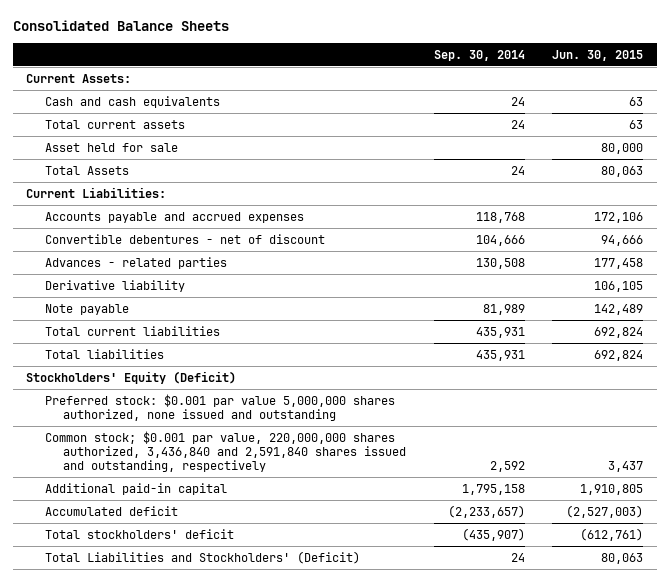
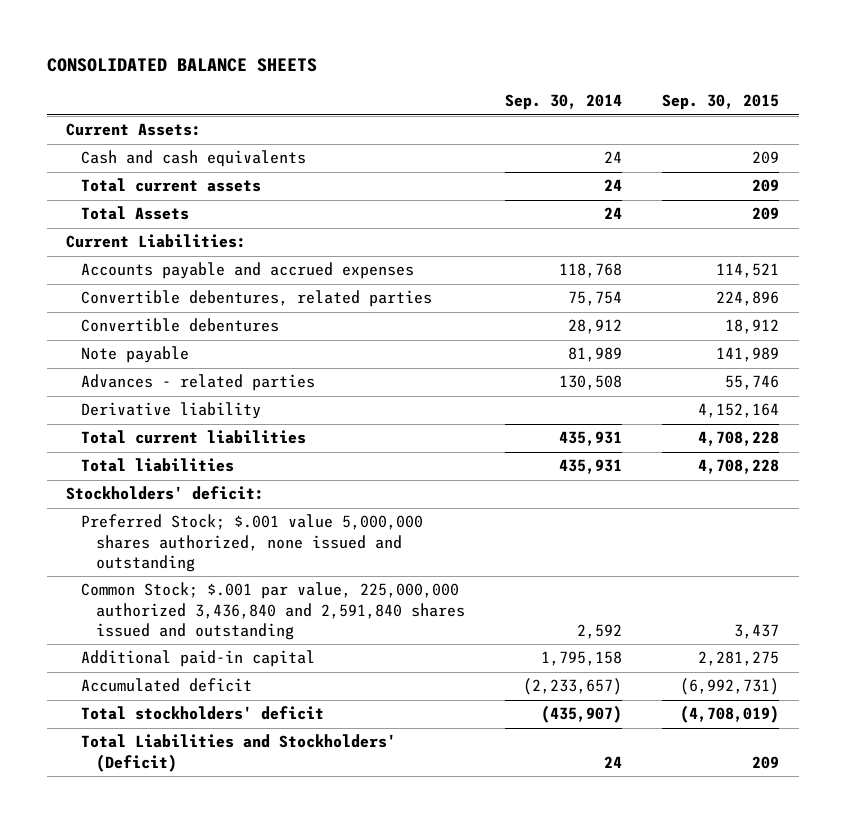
- Consolidated Balance Sheets
+ CONSOLIDATED BALANCE SHEETS
- | Sep. 30, 2014 | Jun. 30, 2015
+ | Sep. 30, 2014 | Sep. 30, 2015
- Asset held for sale | | 80,000
- Convertible debentures - net of discount | 104,666 | 94,666
+ Convertible debentures, related parties | 75,754 | 224,896
+ Convertible debentures | 28,912 | 18,912
moved up: Note payable | 81,989 | 141,989
- Stockholders' Equity (Deficit)
- Preferred stock: $0.001 par value 5,000,000 shares authorized, none issued and outstanding
- Common stock; $0.001 par value, 220,000,000 shares authorized, 3,436,840 and 2,591,840 shares issued and outstanding, respectively | 2,592 | 3,437
+ Stockholders' deficit:
+ Preferred Stock; $.001 value 5,000,000 shares authorized, none issued and outstanding
+ Common Stock; $.001 par value, 225,000,000 authorized 3,436,840 and 2,591,840 shares issued and outstanding | 2,592 | 3,437

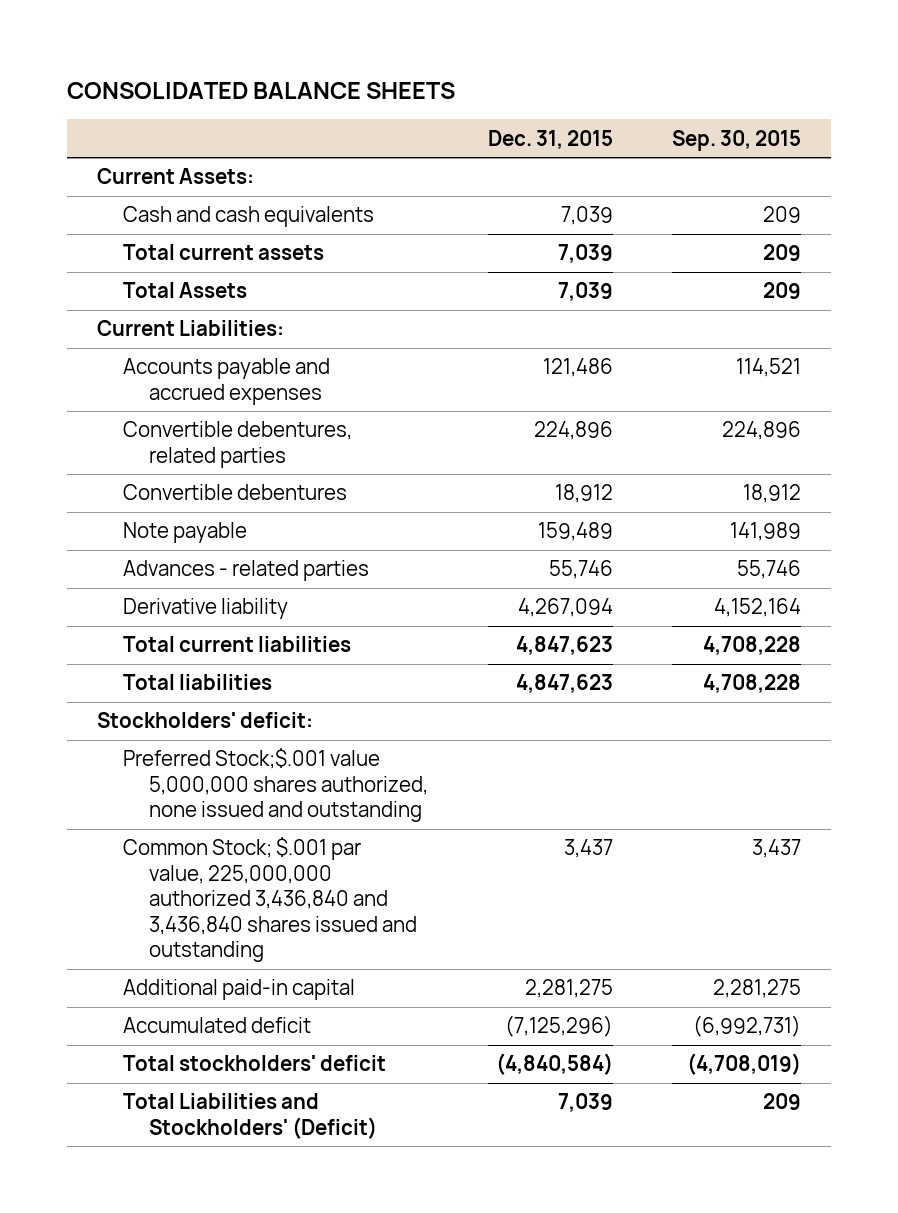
- | Sep. 30, 2014 | Sep. 30, 2015
+ | Dec. 31, 2015 | Sep. 30, 2015
- Preferred Stock; $.001 value 5,000,000 shares authorized, none issued and outstanding
- Common Stock; $.001 par value, 225,000,000 authorized 3,436,840 and 2,591,840 shares issued and outstanding | 2,592 | 3,437
+ Preferred Stock;$.001 value 5,000,000 shares authorized, none issued and outstanding
+ Common Stock; $.001 par value, 225,000,000 authorized 3,436,840 and 3,436,840 shares issued and outstanding | 3,437 | 3,437

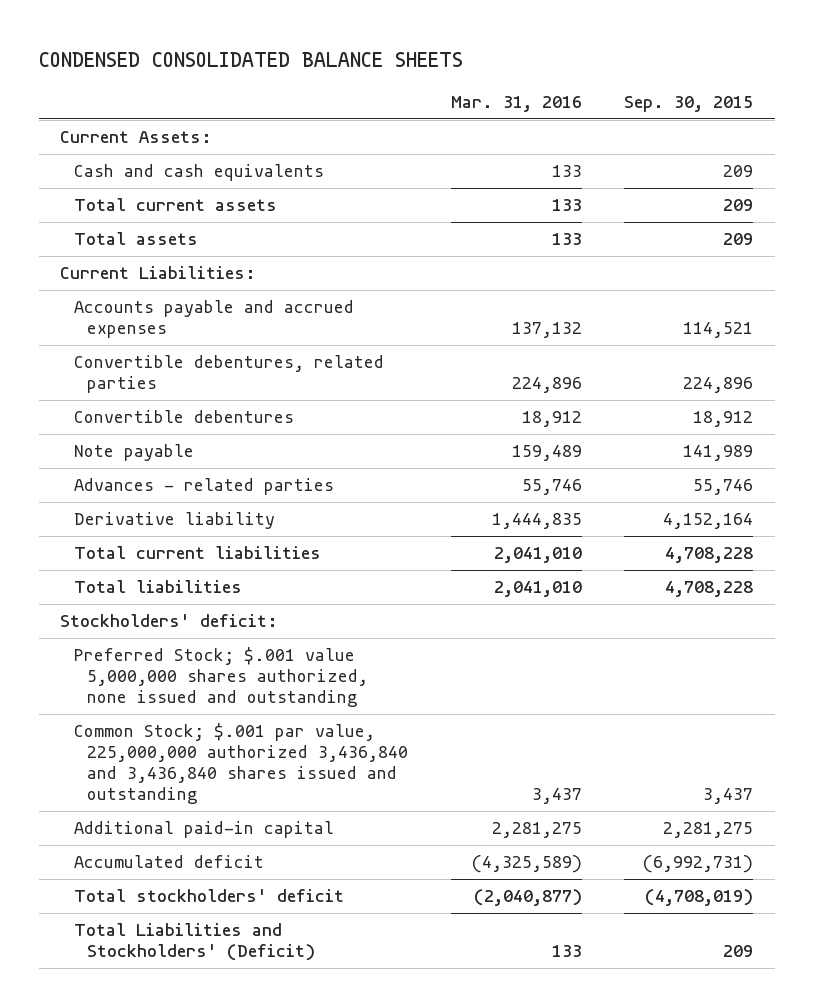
- CONSOLIDATED BALANCE SHEETS
+ CONDENSED CONSOLIDATED BALANCE SHEETS
- | Dec. 31, 2015 | Sep. 30, 2015
+ | Mar. 31, 2016 | Sep. 30, 2015
- Total Assets | 7,039 | 209
+ Total assets | 133 | 209
- Preferred Stock;$.001 value 5,000,000 shares authorized, none issued and outstanding
+ Preferred Stock; $.001 value 5,000,000 shares authorized, none issued and outstanding

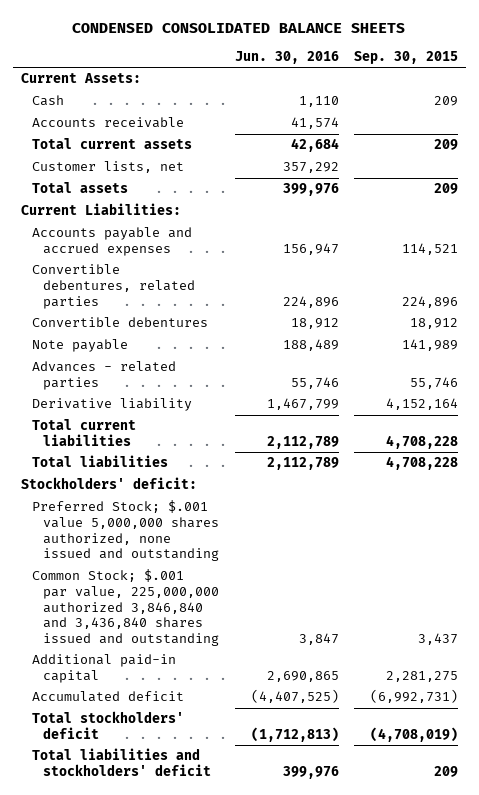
- | Mar. 31, 2016 | Sep. 30, 2015
+ | Jun. 30, 2016 | Sep. 30, 2015
- Cash and cash equivalents | 133 | 209
+ Cash | 1,110 | 209
+ Accounts receivable | 41,574 |
+ Customer lists, net | 357,292 |
- Common Stock; $.001 par value, 225,000,000 authorized 3,436,840 and 3,436,840 shares issued and outstanding | 3,437 | 3,437
+ Common Stock; $.001 par value, 225,000,000 authorized 3,846,840 and 3,436,840 shares issued and outstanding | 3,847 | 3,437
- Total Liabilities and Stockholders' (Deficit) | 133 | 209
+ Total liabilities and stockholders' deficit | 399,976 | 209

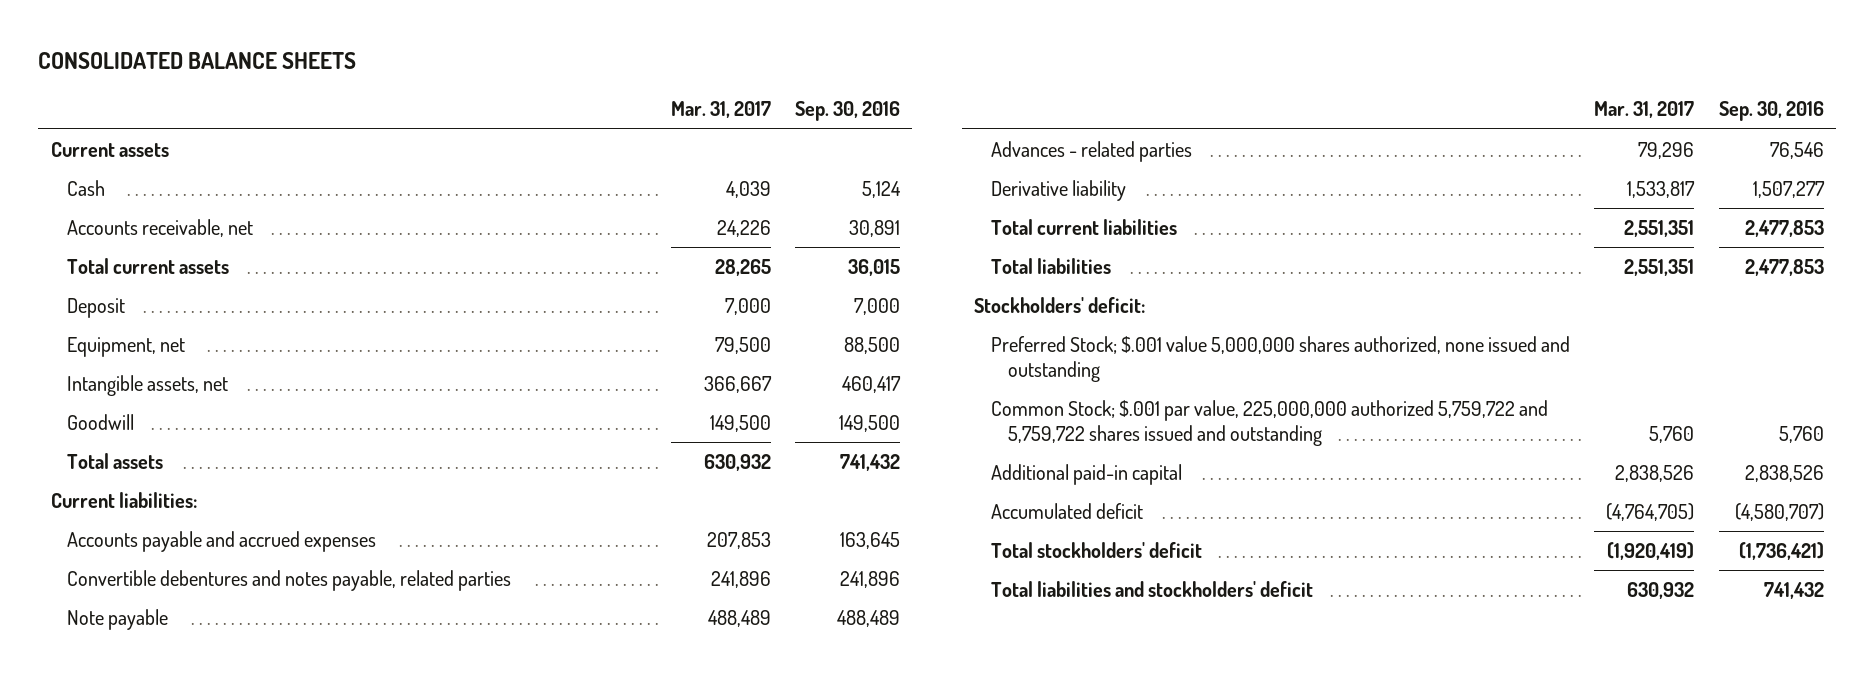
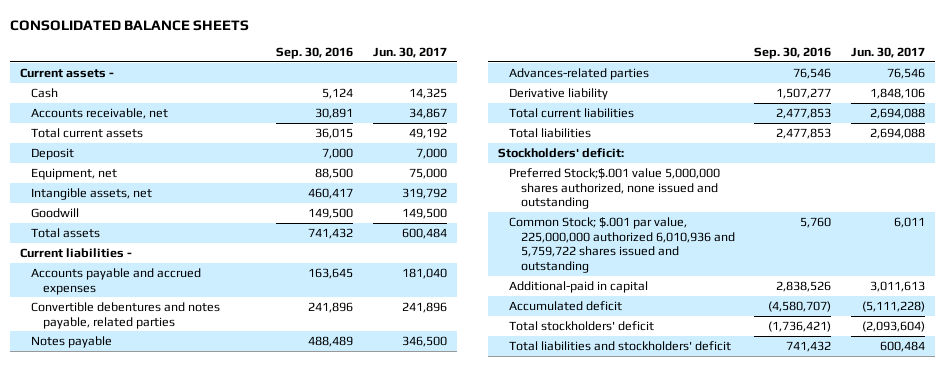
- | Mar. 31, 2017 | Sep. 30, 2016
+ | Sep. 30, 2016 | Jun. 30, 2017
- Current assets
+ Current assets -
- Current liabilities:
+ Current liabilities -
- Note payable | 488,489 | 488,489
- Advances - related parties | 79,296 | 76,546
+ Notes payable | 488,489 | 346,500
+ Advances-related parties | 76,546 | 76,546
- Preferred Stock; $.001 value 5,000,000 shares authorized, none issued and outstanding
- Common Stock; $.001 par value, 225,000,000 authorized 5,759,722 and 5,759,722 shares issued and outstanding | 5,760 | 5,760
- Additional paid-in capital | 2,838,526 | 2,838,526
+ Preferred Stock;$.001 value 5,000,000 shares authorized, none issued and outstanding
+ Common Stock; $.001 par value, 225,000,000 authorized 6,010,936 and 5,759,722 shares issued and outstanding | 5,760 | 6,011
+ Additional-paid in capital | 2,838,526 | 3,011,613

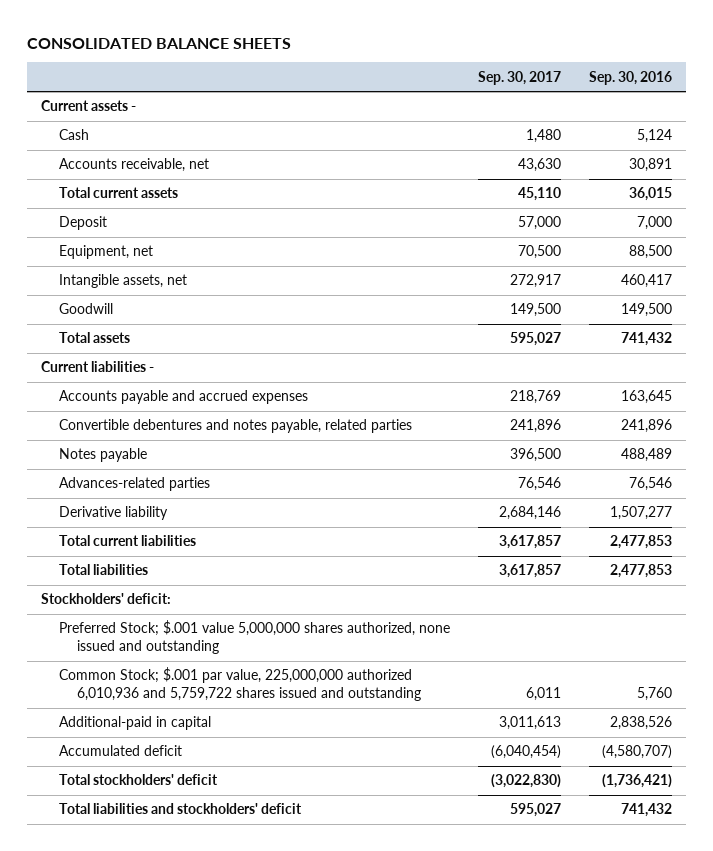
- | Sep. 30, 2016 | Jun. 30, 2017
+ | Sep. 30, 2017 | Sep. 30, 2016
- Preferred Stock;$.001 value 5,000,000 shares authorized, none issued and outstanding
+ Preferred Stock; $.001 value 5,000,000 shares authorized, none issued and outstanding

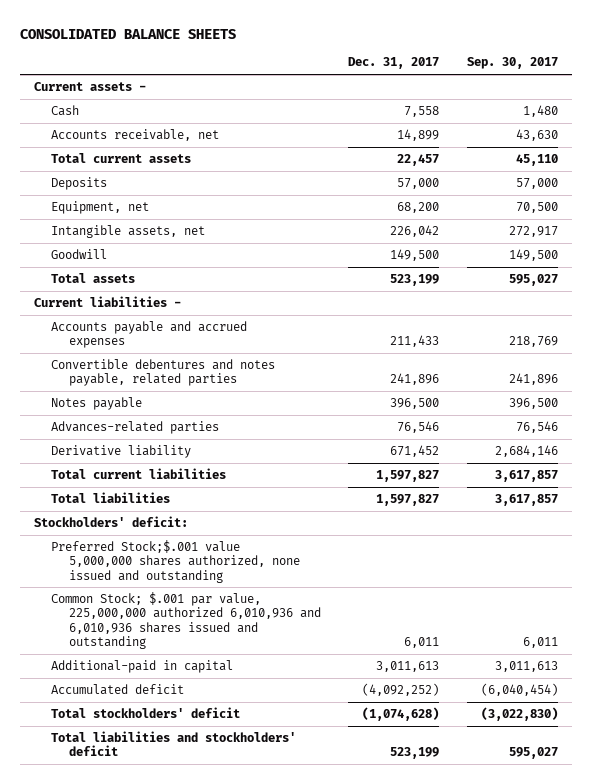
- | Sep. 30, 2017 | Sep. 30, 2016
+ | Dec. 31, 2017 | Sep. 30, 2017
- Deposit | 57,000 | 7,000
+ Deposits | 57,000 | 57,000
- Preferred Stock; $.001 value 5,000,000 shares authorized, none issued and outstanding
- Common Stock; $.001 par value, 225,000,000 authorized 6,010,936 and 5,759,722 shares issued and outstanding | 6,011 | 5,760
+ Preferred Stock;$.001 value 5,000,000 shares authorized, none issued and outstanding
+ Common Stock; $.001 par value, 225,000,000 authorized 6,010,936 and 6,010,936 shares issued and outstanding | 6,011 | 6,011

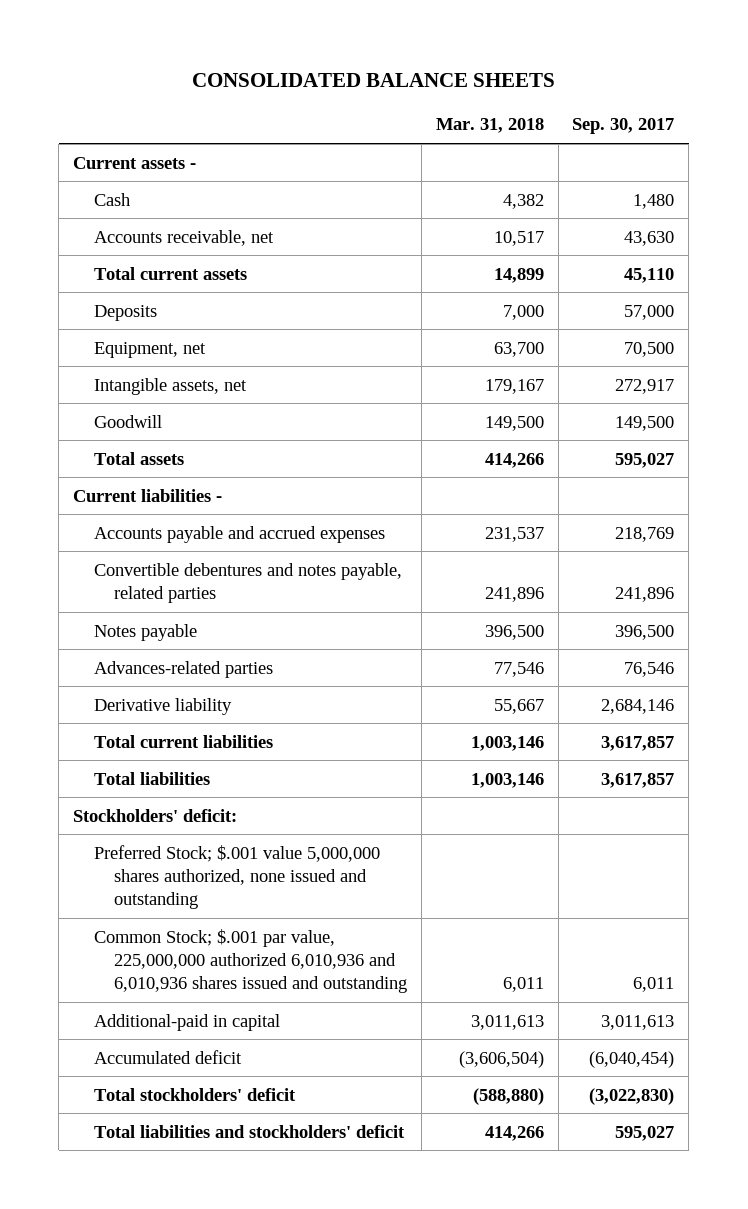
- | Dec. 31, 2017 | Sep. 30, 2017
+ | Mar. 31, 2018 | Sep. 30, 2017
- Preferred Stock;$.001 value 5,000,000 shares authorized, none issued and outstanding
+ Preferred Stock; $.001 value 5,000,000 shares authorized, none issued and outstanding

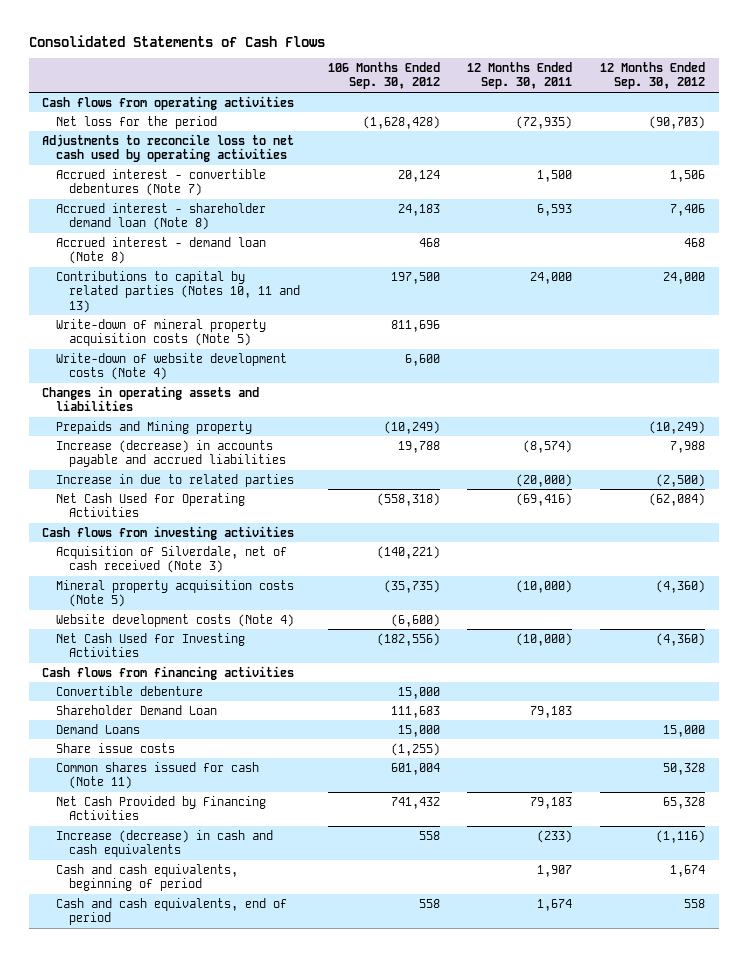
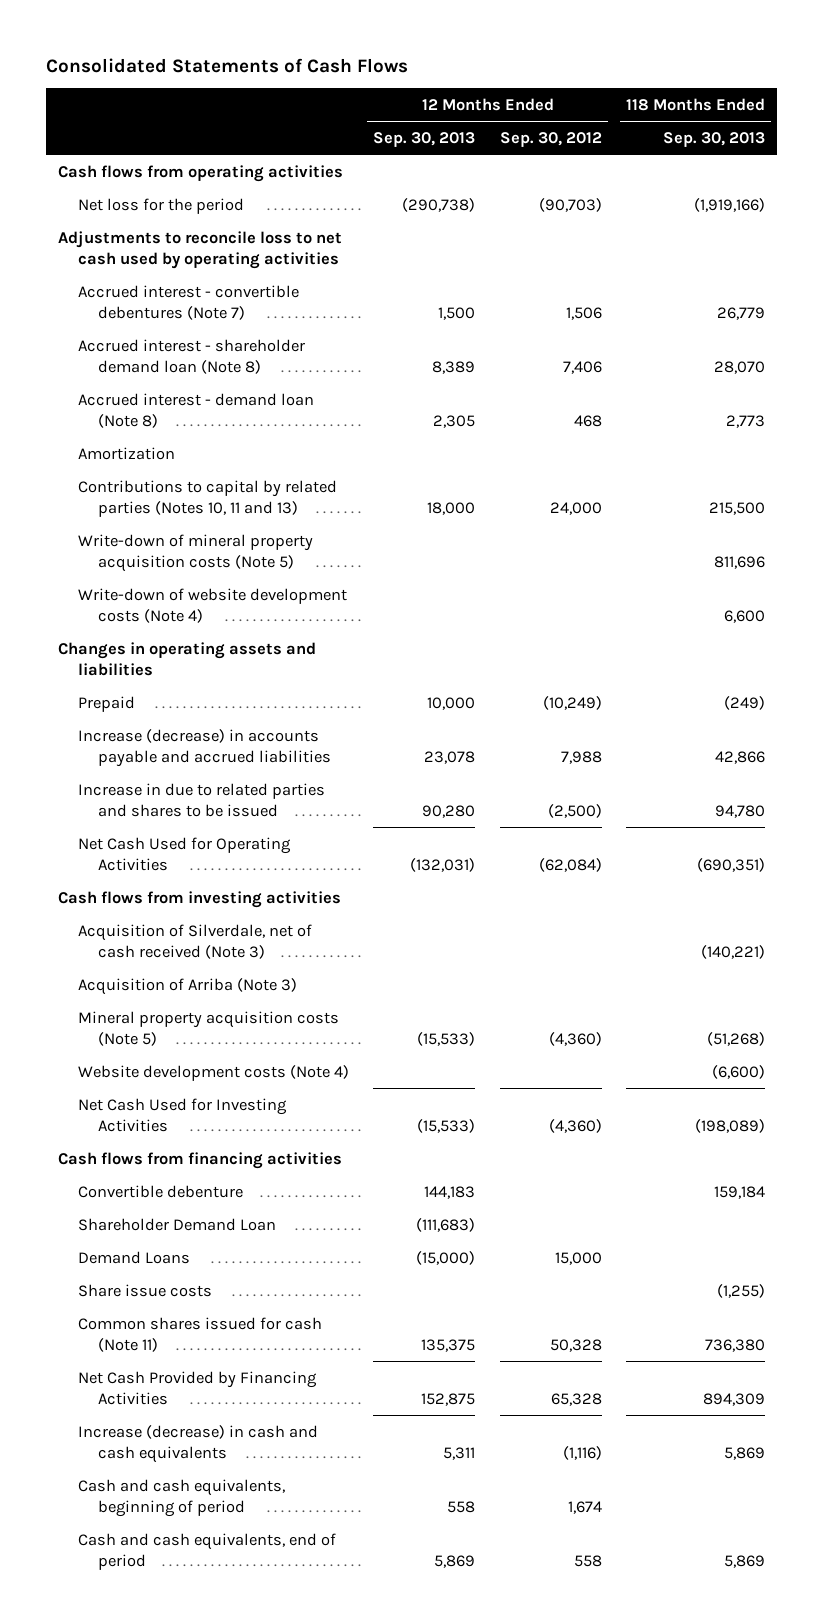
- | 106 Months Ended Sep. 30, 2012 | 12 Months Ended Sep. 30, 2011 | 12 Months Ended Sep. 30, 2012
+ | 12 Months Ended Sep. 30, 2013 | 12 Months Ended Sep. 30, 2012 | 118 Months Ended Sep. 30, 2013
+ Amortization
- Prepaids and Mining property | (10,249) | | (10,249)
+ Prepaid | 10,000 | (10,249) | (249)
- Increase in due to related parties | | (20,000) | (2,500)
+ Increase in due to related parties and shares to be issued | 90,280 | (2,500) | 94,780
+ Acquisition of Arriba (Note 3)

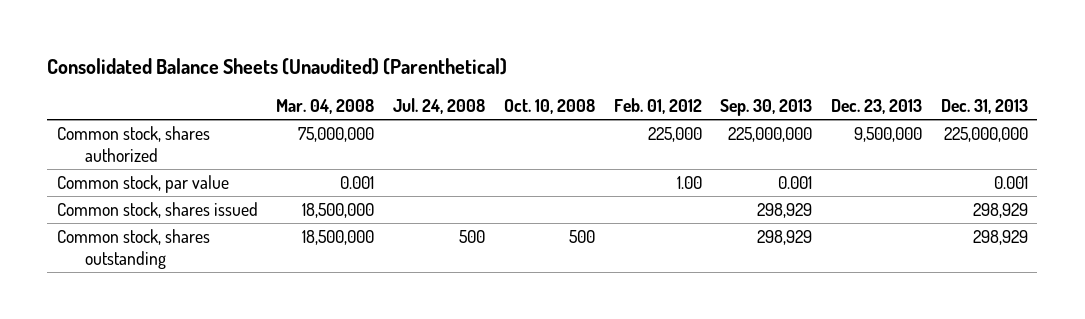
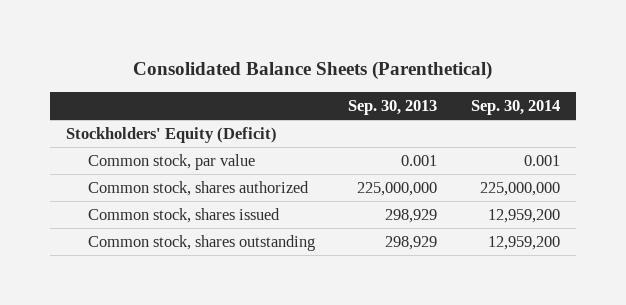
- Consolidated Balance Sheets (Unaudited) (Parenthetical)
+ Consolidated Balance Sheets (Parenthetical)
- | Mar. 04, 2008 | Jul. 24, 2008 | Oct. 10, 2008 | Feb. 01, 2012 | Sep. 30, 2013 | Dec. 23, 2013 | Dec. 31, 2013
+ | Sep. 30, 2013 | Sep. 30, 2014
+ Stockholders' Equity (Deficit)
moved down: Common stock, shares authorized | 225,000,000 | 225,000,000

